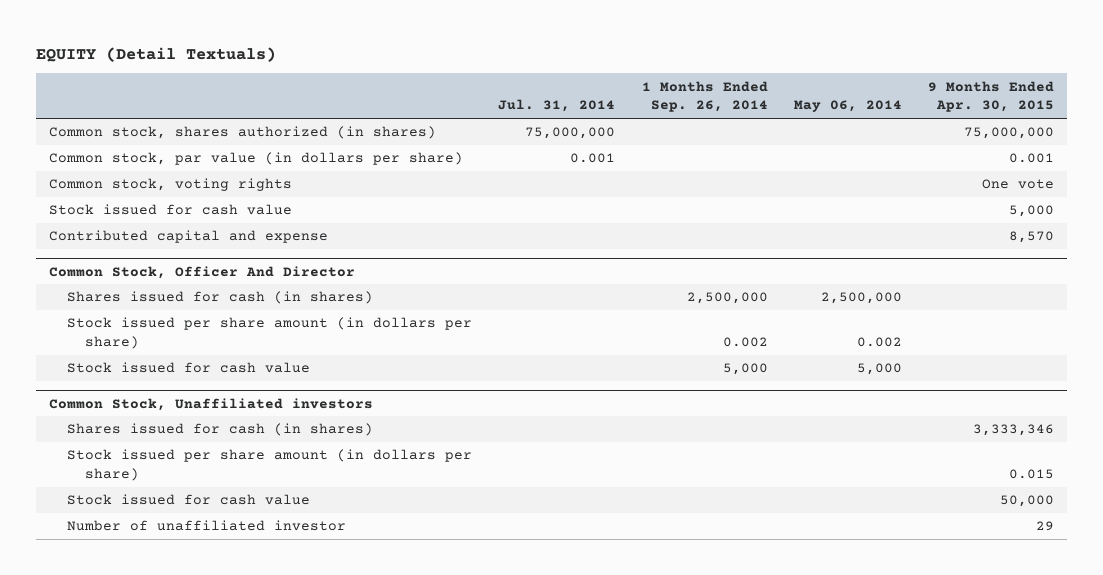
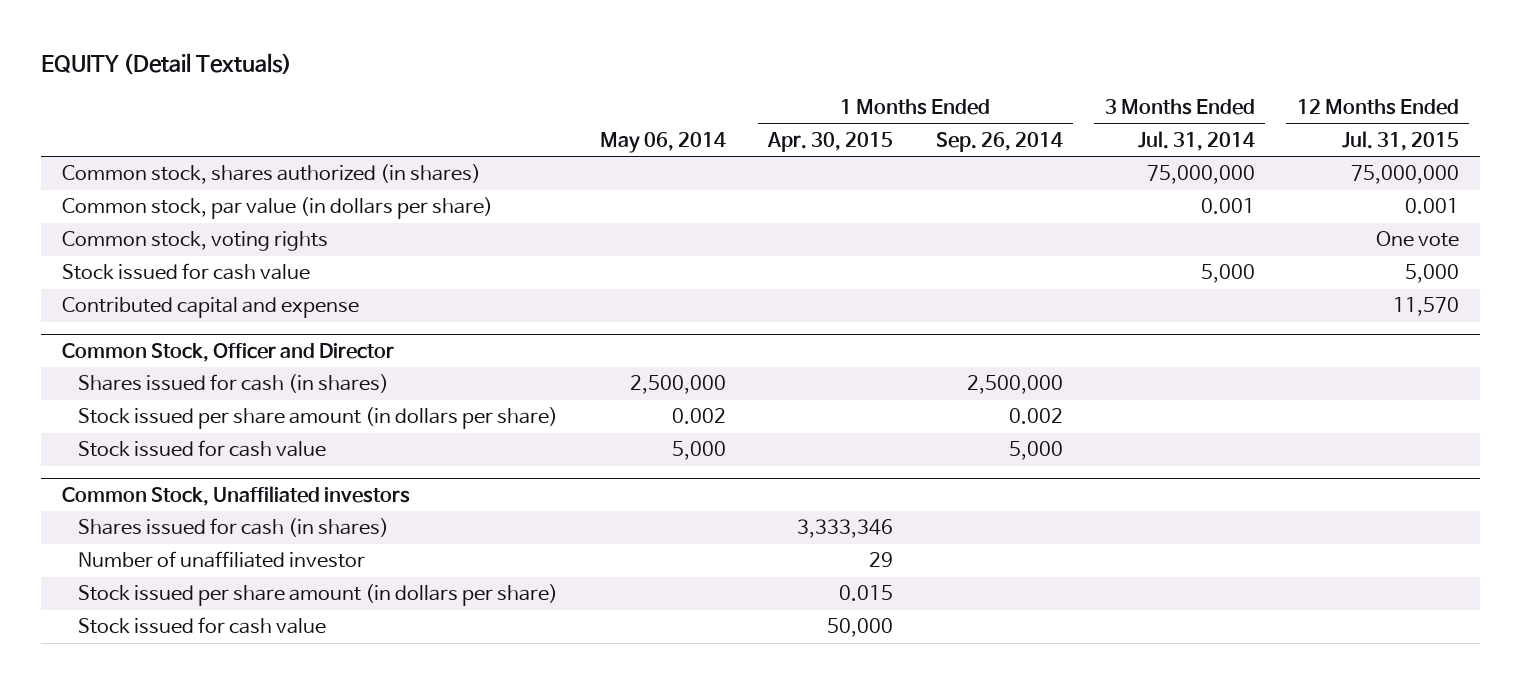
- | Jul. 31, 2014 | 1 Months Ended Sep. 26, 2014 | May 06, 2014 | 9 Months Ended Apr. 30, 2015
+ | May 06, 2014 | 1 Months Ended Apr. 30, 2015 | 1 Months Ended Sep. 26, 2014 | 3 Months Ended Jul. 31, 2014 | 12 Months Ended Jul. 31, 2015
- Common Stock, Officer And Director
+ Common Stock, Officer and Director
@ Common Stock, Unaffiliated investors
moved up: Number of unaffiliated investor | | 29 | | |

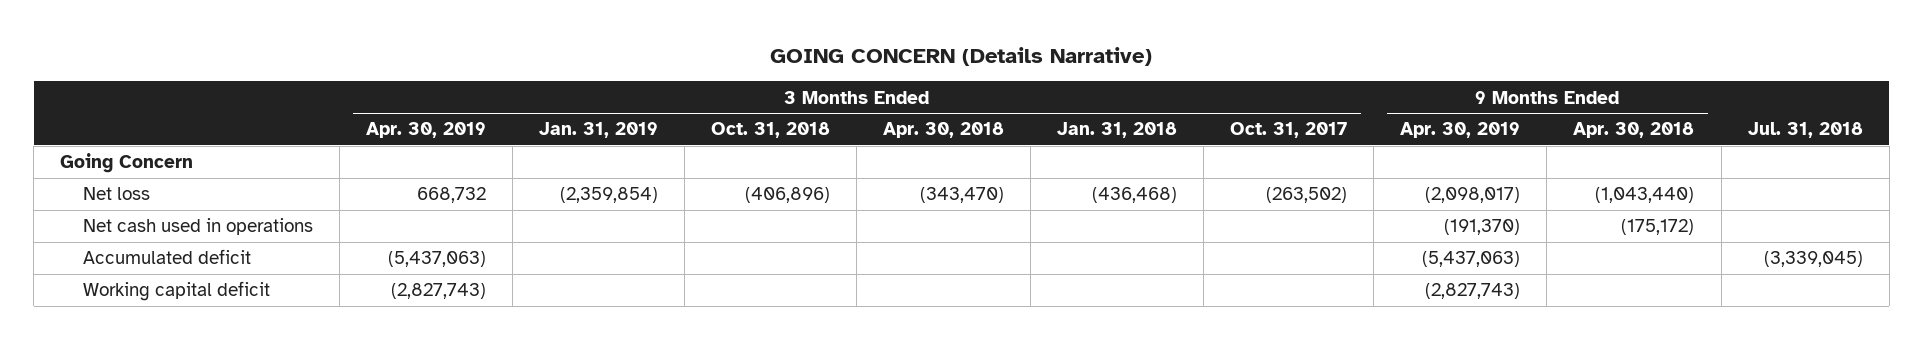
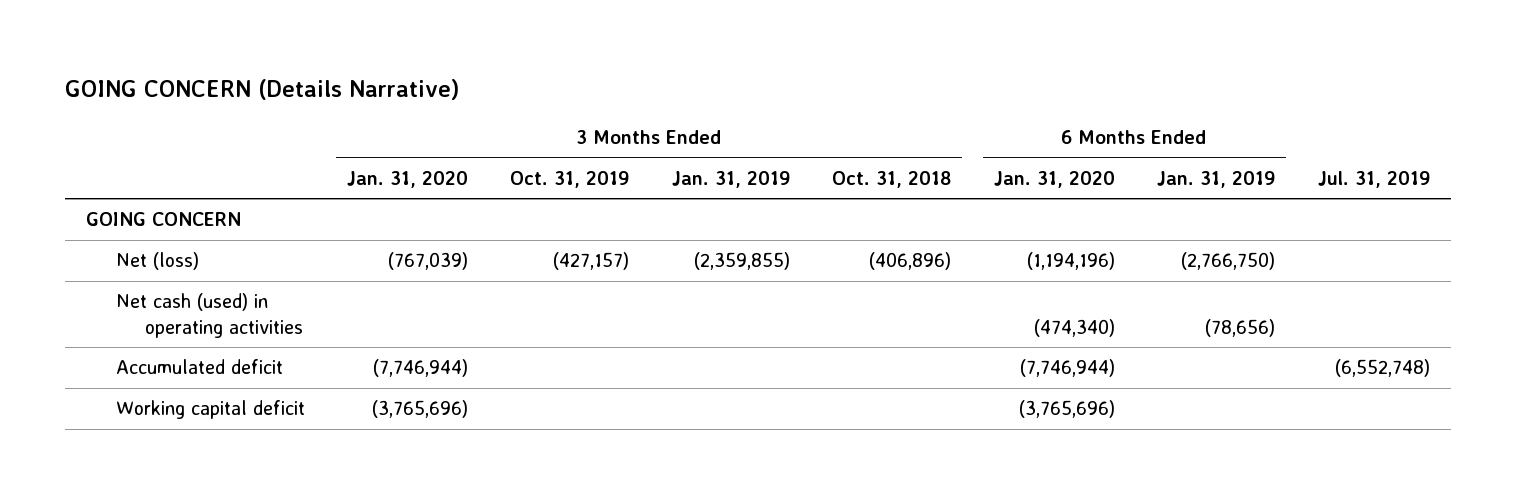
- | 3 Months Ended Apr. 30, 2019 | 3 Months Ended Jan. 31, 2019 | 3 Months Ended Oct. 31, 2018 | 3 Months Ended Apr. 30, 2018 | 3 Months Ended Jan. 31, 2018 | 3 Months Ended Oct. 31, 2017 | 9 Months Ended Apr. 30, 2019 | 9 Months Ended Apr. 30, 2018 | Jul. 31, 2018
+ | 3 Months Ended Jan. 31, 2020 | 3 Months Ended Oct. 31, 2019 | 3 Months Ended Jan. 31, 2019 | 3 Months Ended Oct. 31, 2018 | 6 Months Ended Jan. 31, 2020 | 6 Months Ended Jan. 31, 2019 | Jul. 31, 2019
- Going Concern
- Net loss | 668,732 | (2,359,854) | (406,896) | (343,470) | (436,468) | (263,502) | (2,098,017) | (1,043,440) |
- Net cash used in operations | | | | | | | (191,370) | (175,172) |
+ GOING CONCERN
+ Net (loss) | (767,039) | (427,157) | (2,359,855) | (406,896) | (1,194,196) | (2,766,750) |
+ Net cash (used) in operating activities | | | | | (474,340) | (78,656) |

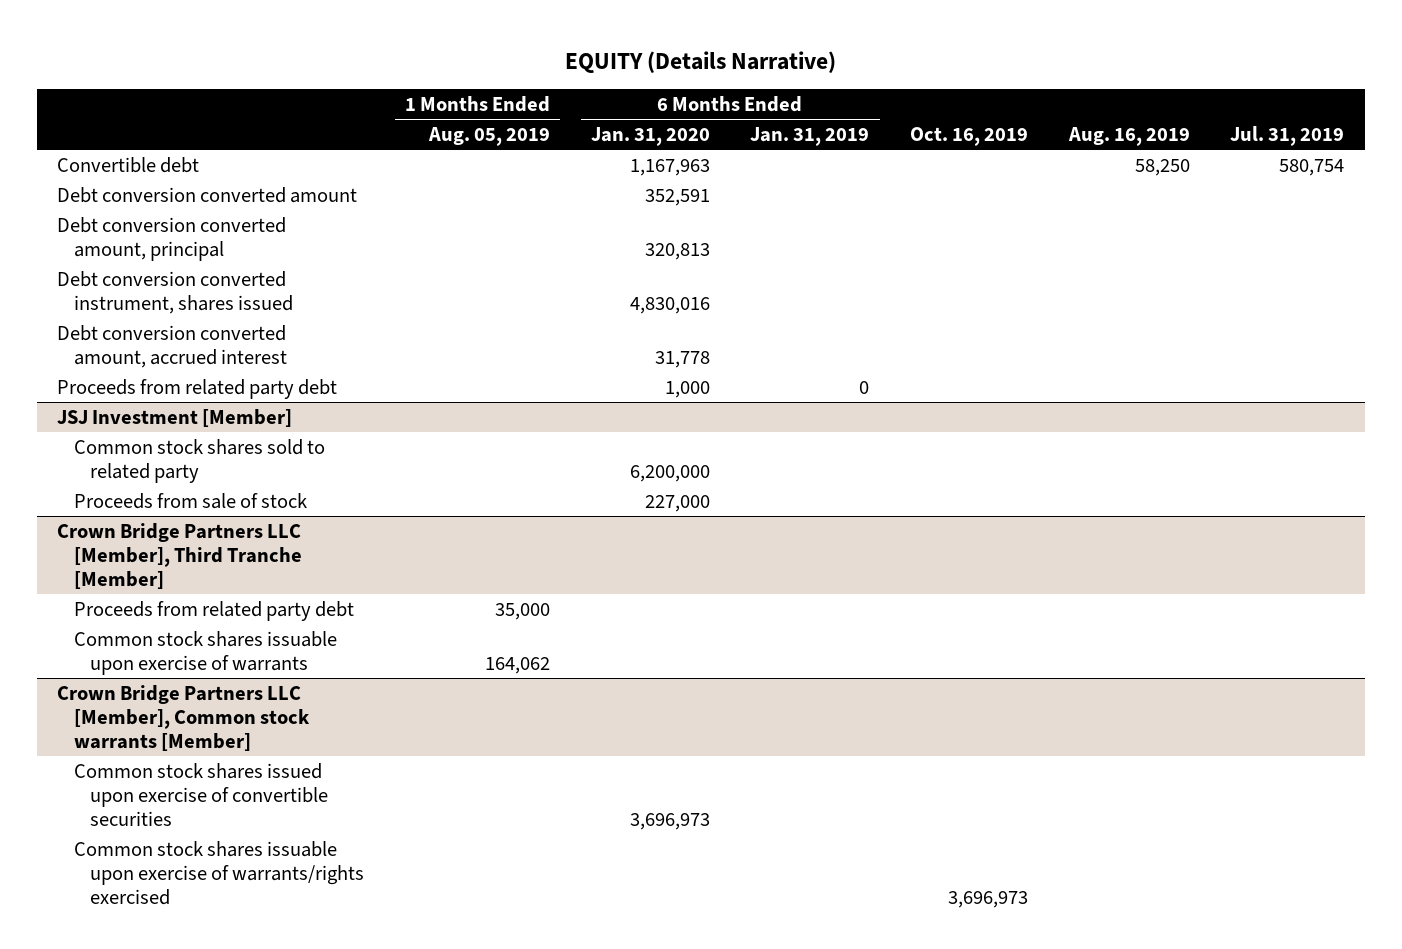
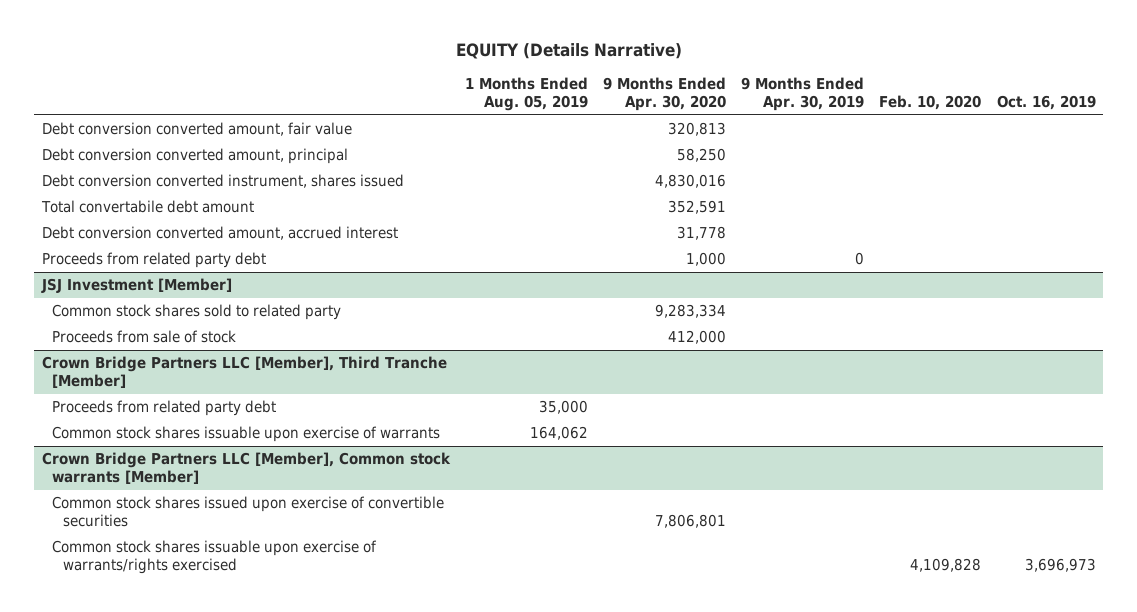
- | 1 Months Ended Aug. 05, 2019 | 6 Months Ended Jan. 31, 2020 | 6 Months Ended Jan. 31, 2019 | Oct. 16, 2019 | Aug. 16, 2019 | Jul. 31, 2019
+ | 1 Months Ended Aug. 05, 2019 | 9 Months Ended Apr. 30, 2020 | 9 Months Ended Apr. 30, 2019 | Feb. 10, 2020 | Oct. 16, 2019
- Convertible debt | | 1,167,963 | | | 58,250 | 580,754
- Debt conversion converted amount | | 352,591 | | | |
+ Debt conversion converted amount, fair value | | 320,813 | | |
+ Total convertabile debt amount | | 352,591 | | |

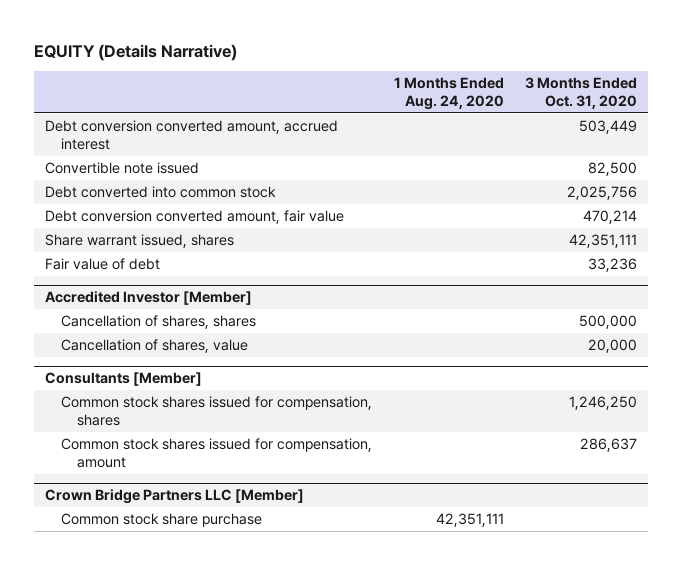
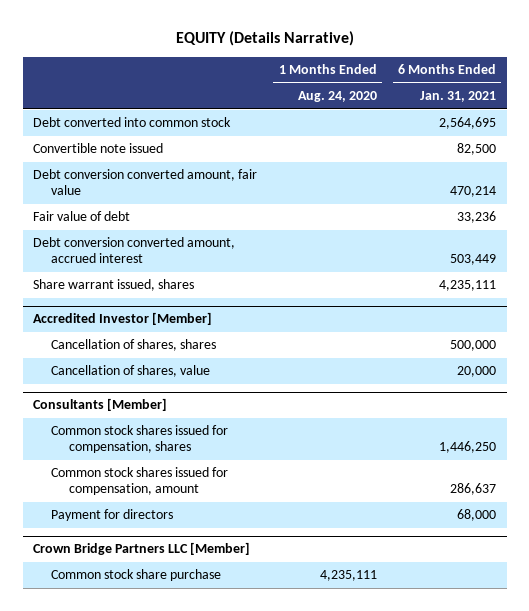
- | 1 Months Ended Aug. 24, 2020 | 3 Months Ended Oct. 31, 2020
+ | 1 Months Ended Aug. 24, 2020 | 6 Months Ended Jan. 31, 2021
moved down: Convertible note issued | | 82,500
moved down: Debt conversion converted amount, accrued interest | | 503,449
moved down: Share warrant issued, shares | | 4,235,111
@ Consultants [Member]
+ Payment for directors | | 68,000
@ Crown Bridge Partners LLC [Member]
- Common stock share purchase | 42,351,111 |
+ Common stock share purchase | 4,235,111 |

